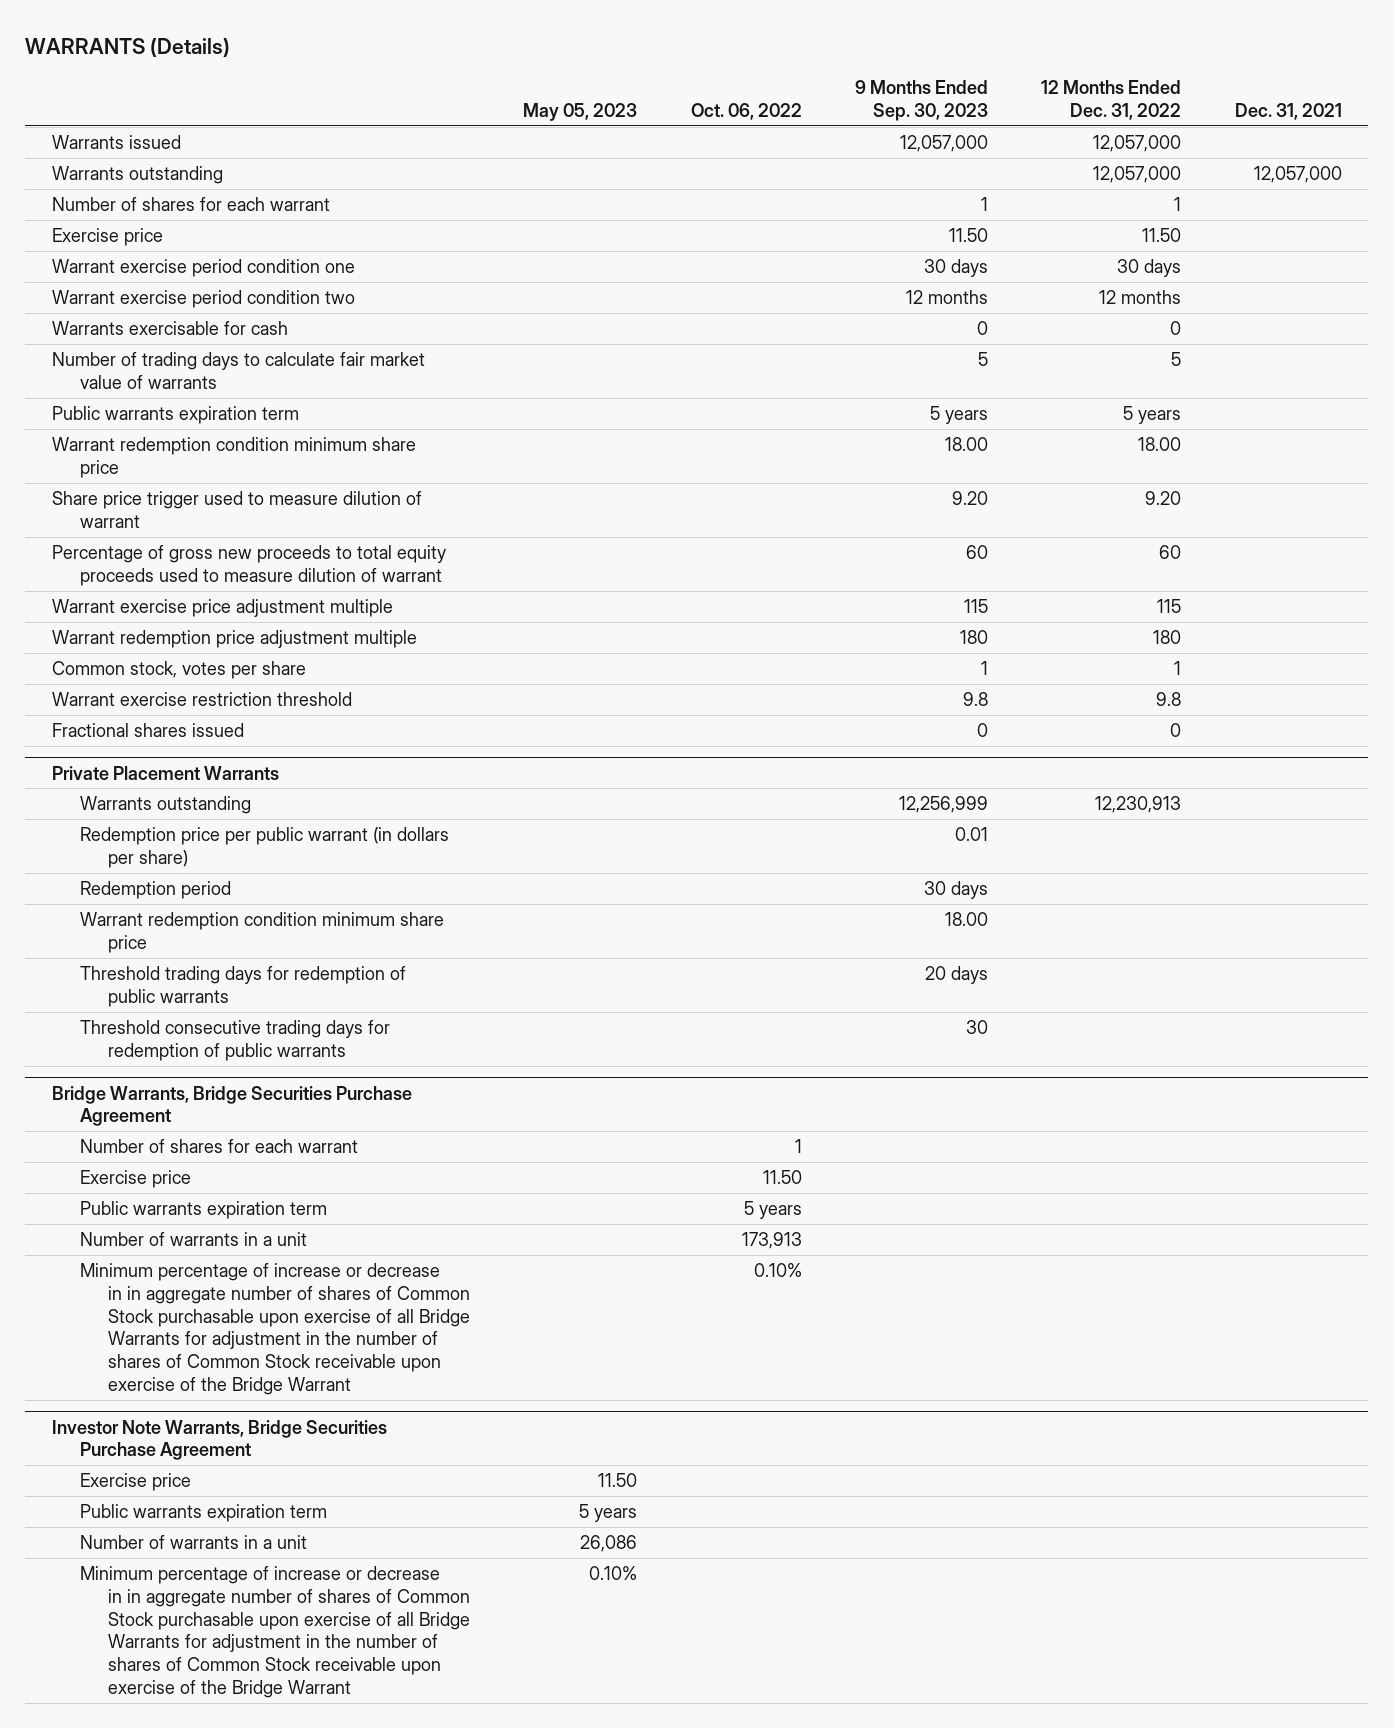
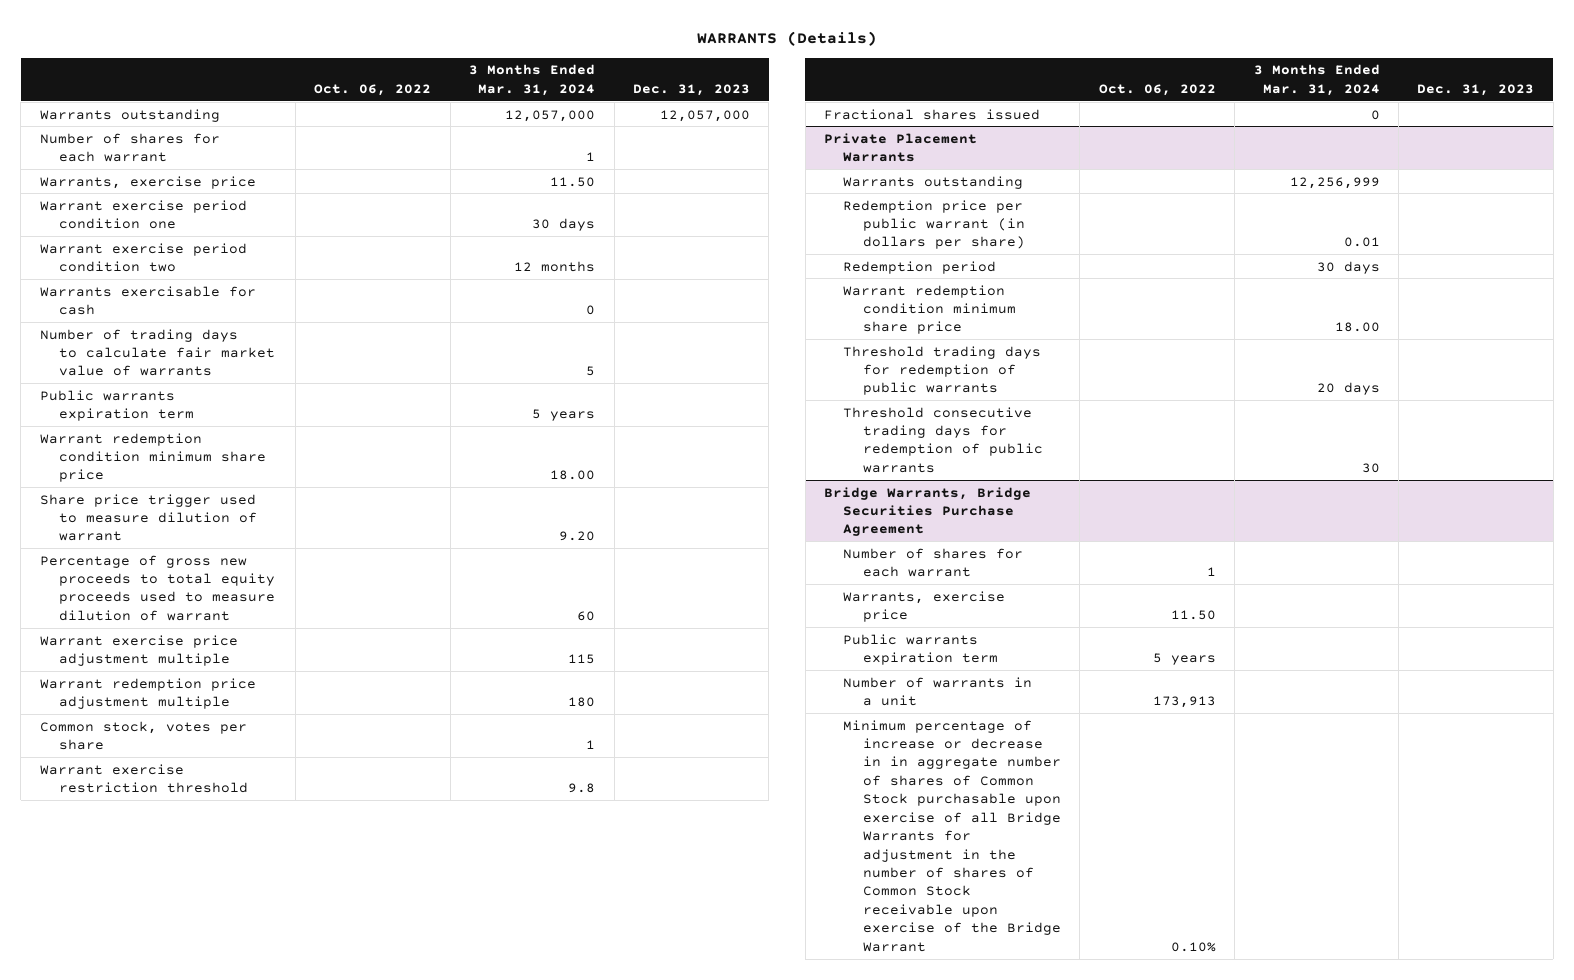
- | May 05, 2023 | Oct. 06, 2022 | 9 Months Ended Sep. 30, 2023 | 12 Months Ended Dec. 31, 2022 | Dec. 31, 2021
+ | Oct. 06, 2022 | 3 Months Ended Mar. 31, 2024 | Dec. 31, 2023
- Warrants issued | | | 12,057,000 | 12,057,000 |
- Exercise price | | | 11.50 | 11.50 |
+ Warrants, exercise price | | 11.50 |
@ Bridge Warrants, Bridge Securities Purchase Agreement
- Exercise price | | 11.50 | | |
+ Warrants, exercise price | 11.50 | |
- Investor Note Warrants, Bridge Securities Purchase Agreement
- Exercise price | 11.50 | | | |
- Public warrants expiration term | 5 years | | | |
- Number of warrants in a unit | 26,086 | | | |
- Minimum percentage of increase or decrease in in aggregate number of shares of Common Stock purchasable upon exercise of all Bridge Warrants for adjustment in the number of shares of Common Stock receivable upon exercise of the Bridge Warrant | 0.10% | | | |

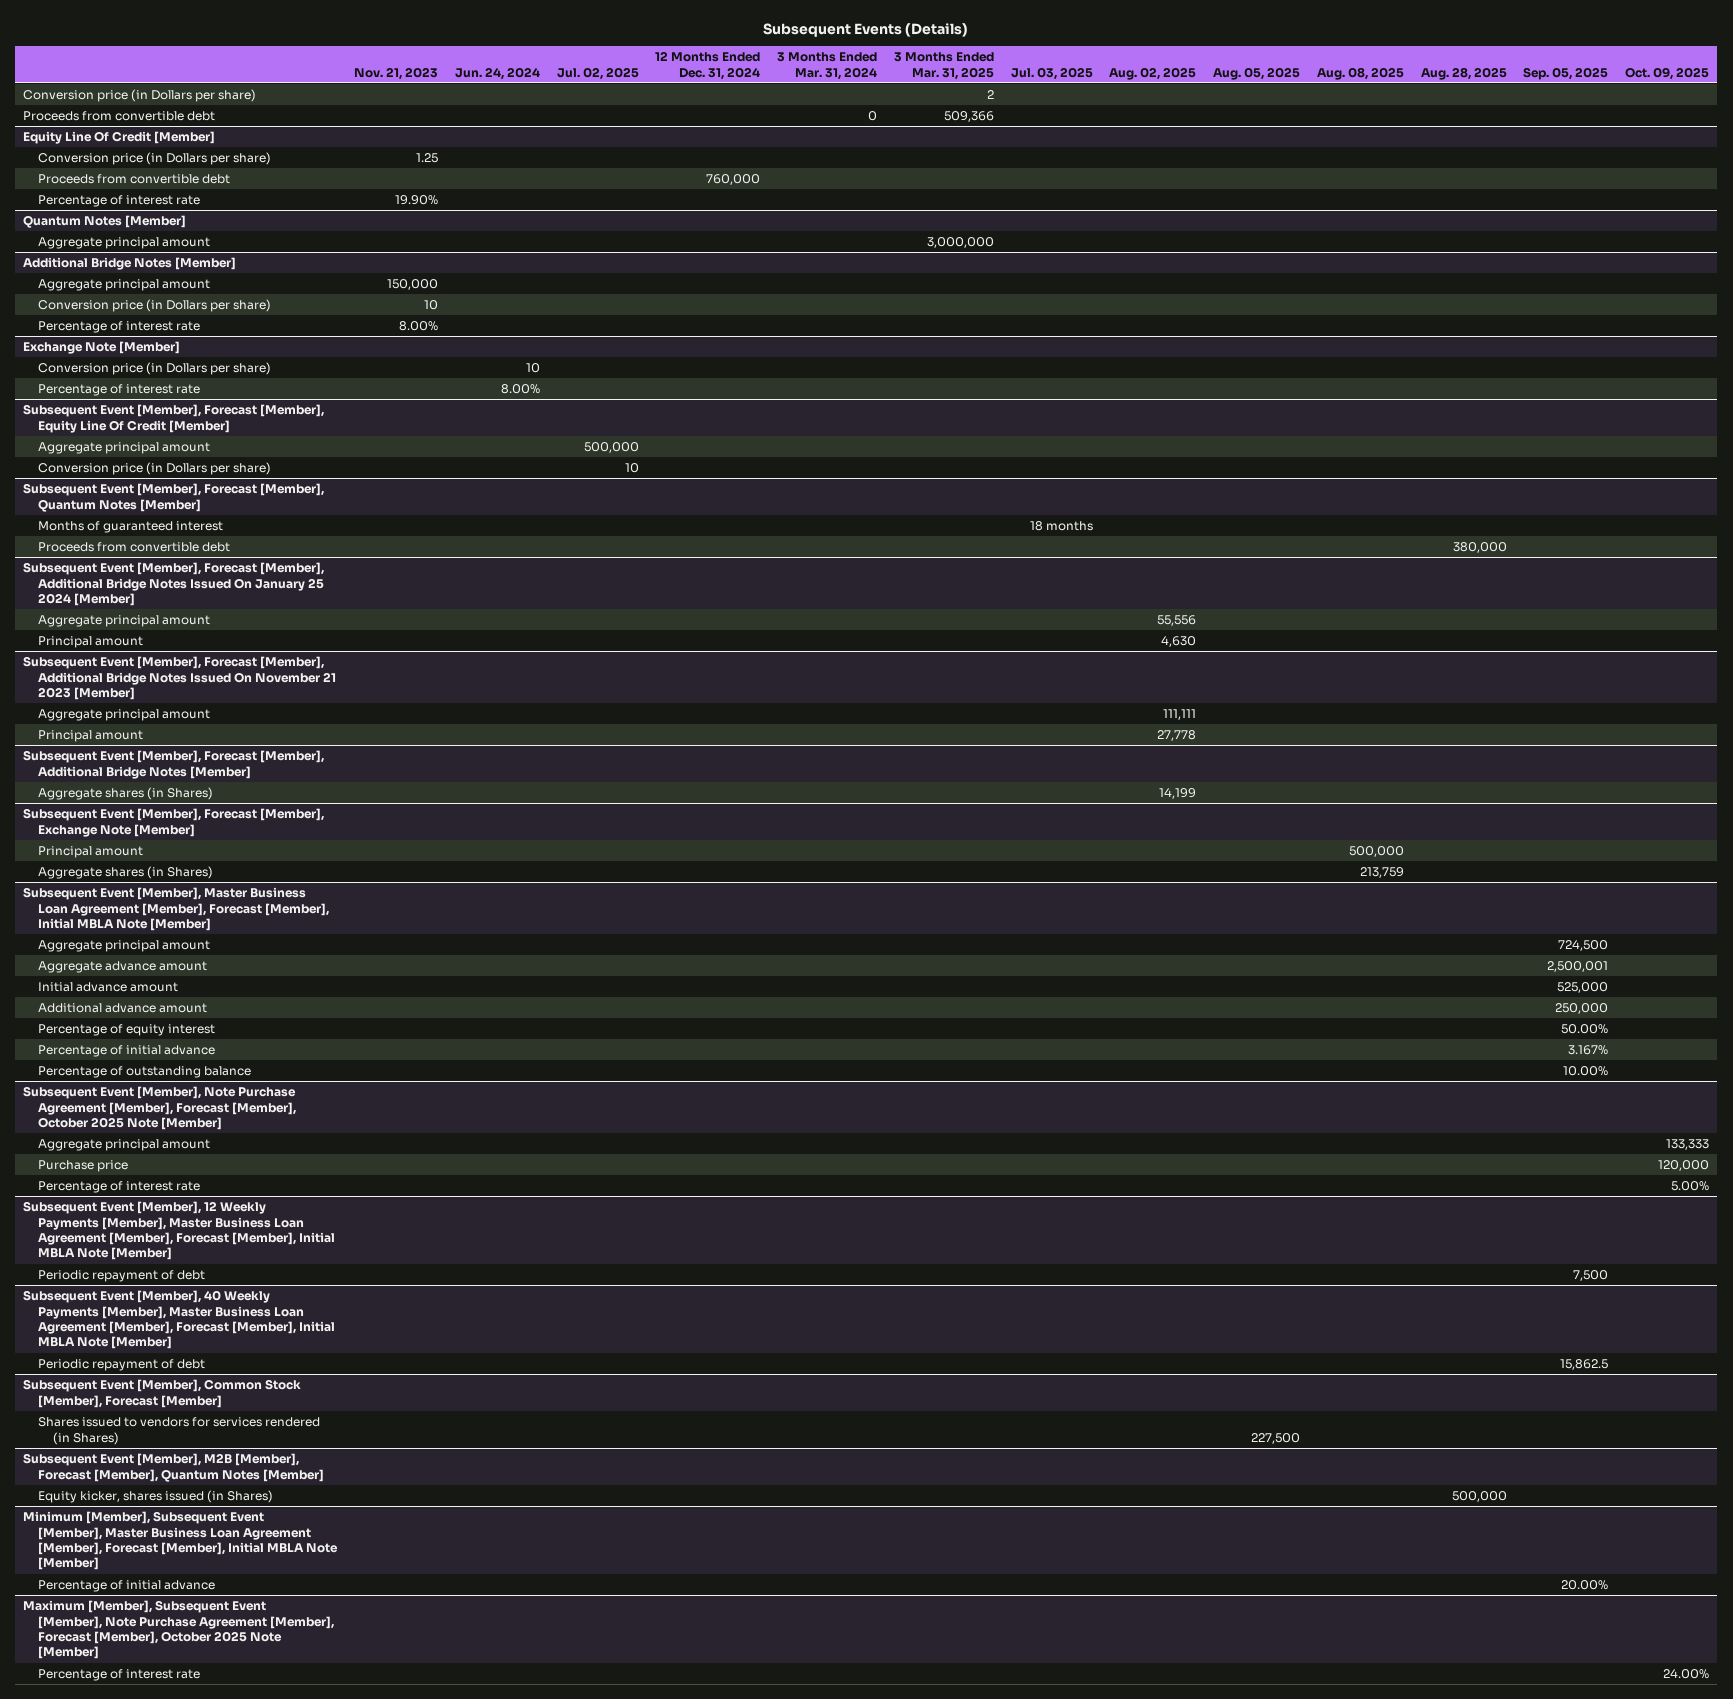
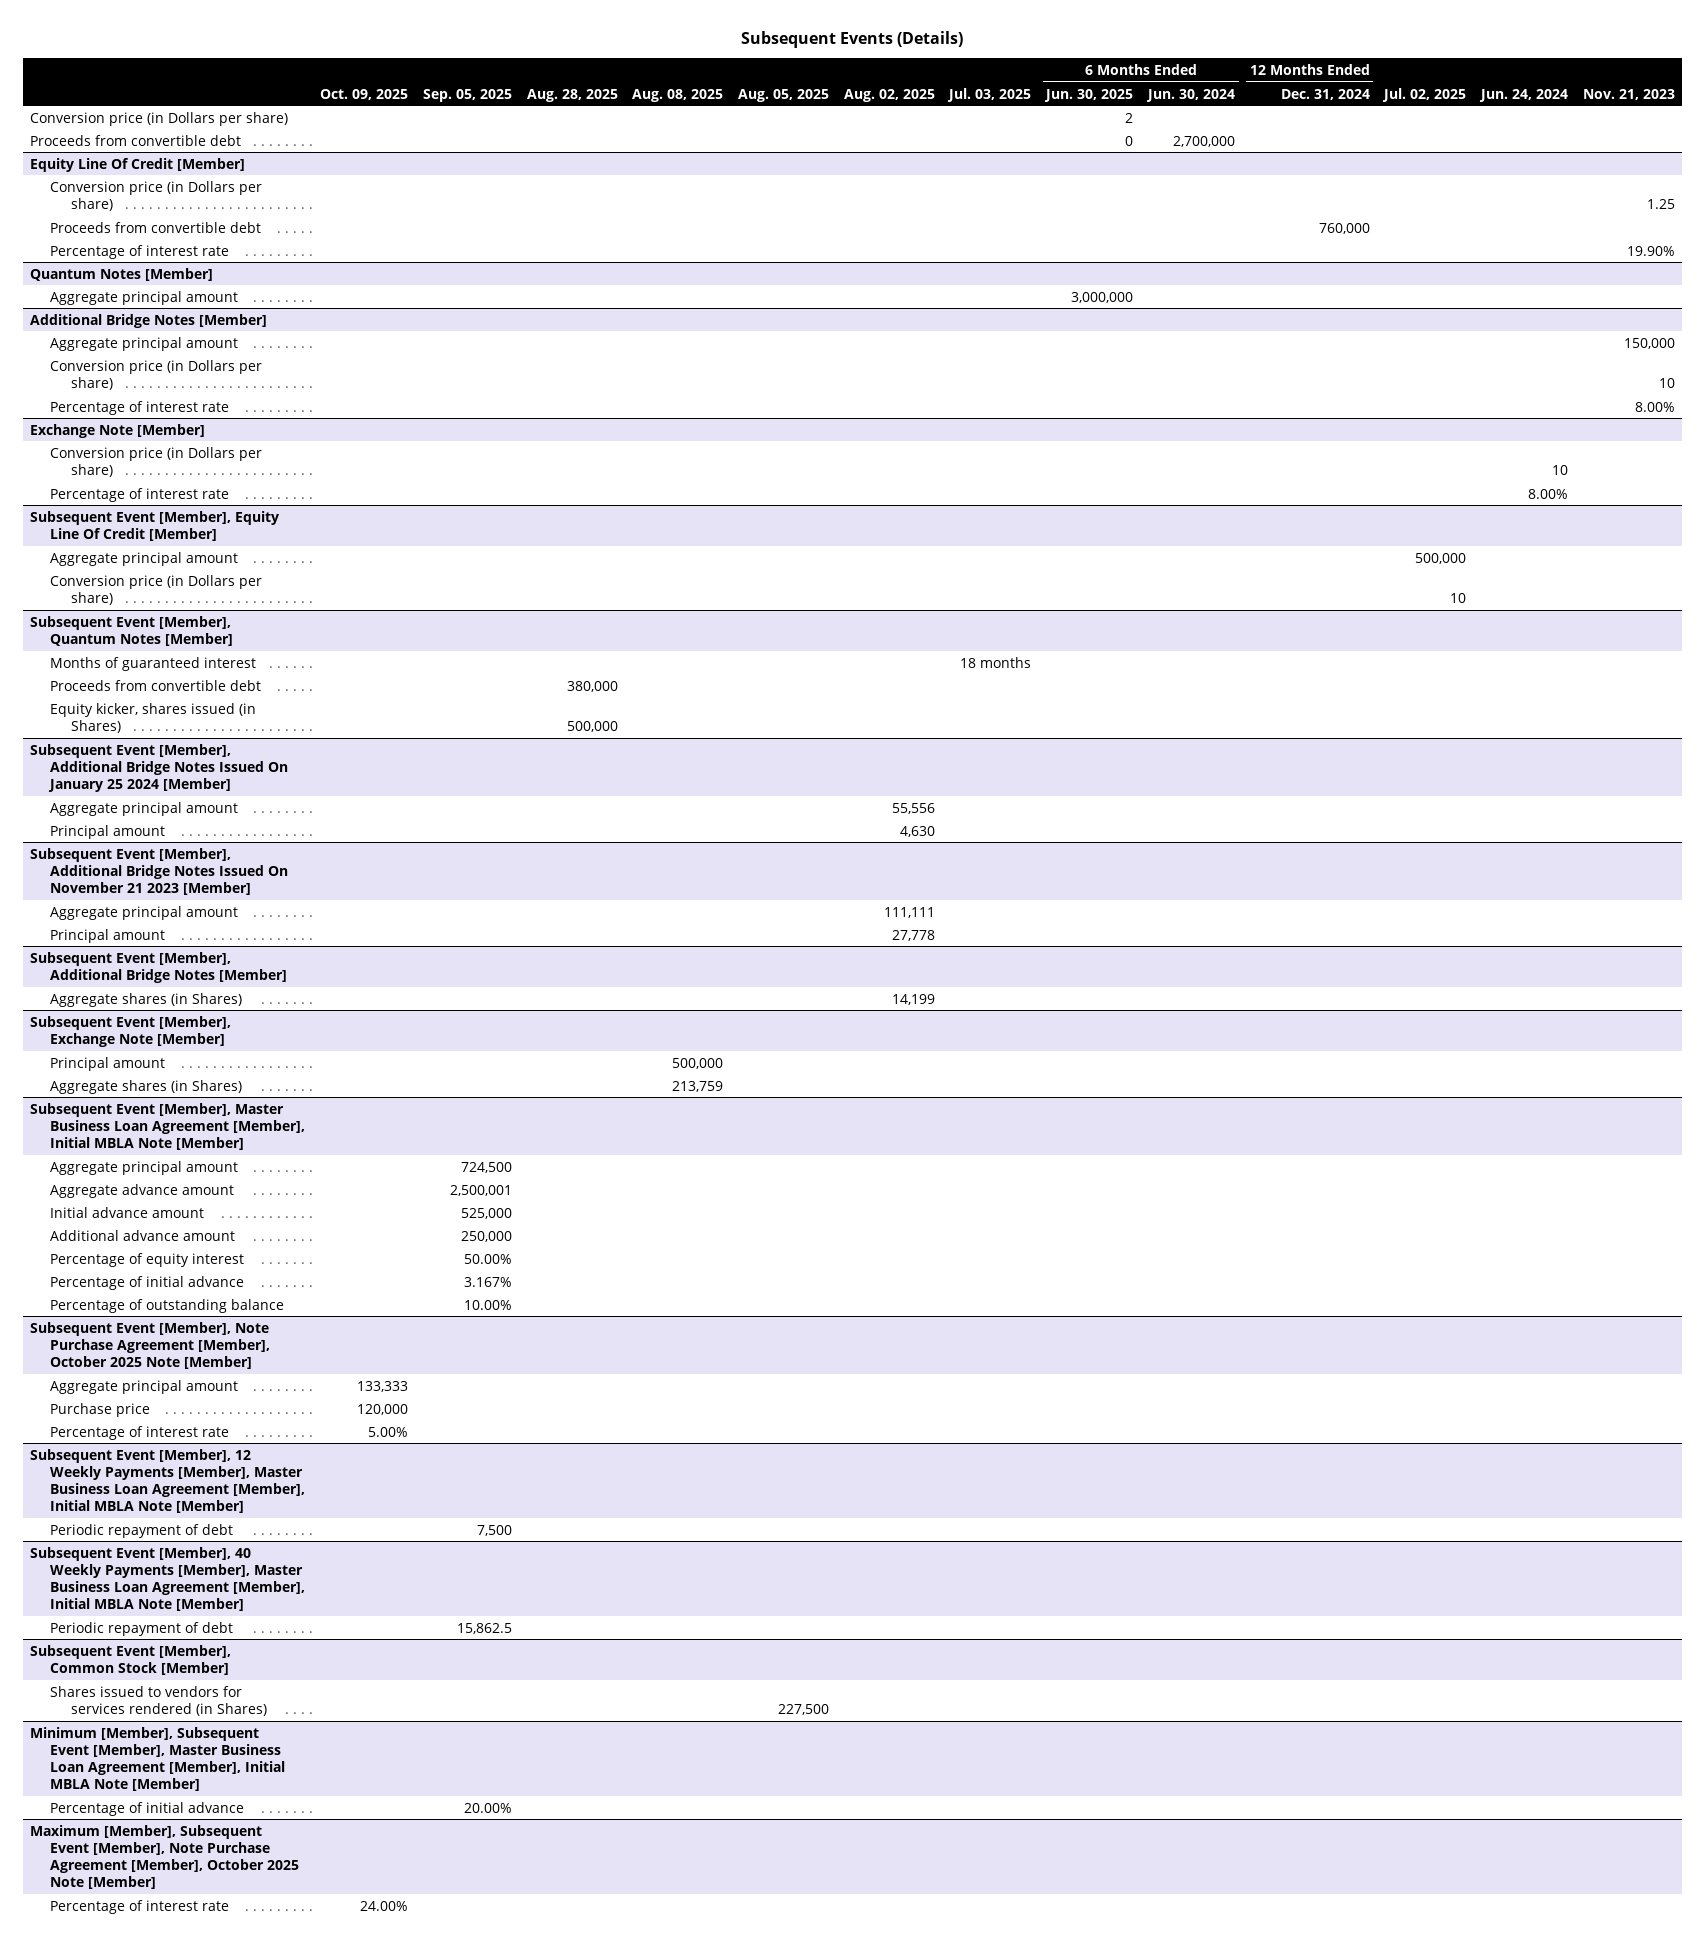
- | Nov. 21, 2023 | Jun. 24, 2024 | Jul. 02, 2025 | 12 Months Ended Dec. 31, 2024 | 3 Months Ended Mar. 31, 2024 | 3 Months Ended Mar. 31, 2025 | Jul. 03, 2025 | Aug. 02, 2025 | Aug. 05, 2025 | Aug. 08, 2025 | Aug. 28, 2025 | Sep. 05, 2025 | Oct. 09, 2025
+ | Oct. 09, 2025 | Sep. 05, 2025 | Aug. 28, 2025 | Aug. 08, 2025 | Aug. 05, 2025 | Aug. 02, 2025 | Jul. 03, 2025 | 6 Months Ended Jun. 30, 2025 | 6 Months Ended Jun. 30, 2024 | 12 Months Ended Dec. 31, 2024 | Jul. 02, 2025 | Jun. 24, 2024 | Nov. 21, 2023
- Subsequent Event [Member], Forecast [Member], Equity Line Of Credit [Member]
+ Subsequent Event [Member], Equity Line Of Credit [Member]
- Subsequent Event [Member], Forecast [Member], Quantum Notes [Member]
+ Subsequent Event [Member], Quantum Notes [Member]
- Subsequent Event [Member], Forecast [Member], Additional Bridge Notes Issued On January 25 2024 [Member]
+ Equity kicker, shares issued (in Shares) | | | 500,000 | | | | | | | | | |
+ Subsequent Event [Member], Additional Bridge Notes Issued On January 25 2024 [Member]
- Subsequent Event [Member], Forecast [Member], Additional Bridge Notes Issued On November 21 2023 [Member]
+ Subsequent Event [Member], Additional Bridge Notes Issued On November 21 2023 [Member]
- Subsequent Event [Member], Forecast [Member], Additional Bridge Notes [Member]
+ Subsequent Event [Member], Additional Bridge Notes [Member]
- Subsequent Event [Member], Forecast [Member], Exchange Note [Member]
+ Subsequent Event [Member], Exchange Note [Member]
- Subsequent Event [Member], Master Business Loan Agreement [Member], Forecast [Member], Initial MBLA Note [Member]
+ Subsequent Event [Member], Master Business Loan Agreement [Member], Initial MBLA Note [Member]
- Subsequent Event [Member], Note Purchase Agreement [Member], Forecast [Member], October 2025 Note [Member]
+ Subsequent Event [Member], Note Purchase Agreement [Member], October 2025 Note [Member]
- Subsequent Event [Member], 12 Weekly Payments [Member], Master Business Loan Agreement [Member], Forecast [Member], Initial MBLA Note [Member]
+ Subsequent Event [Member], 12 Weekly Payments [Member], Master Business Loan Agreement [Member], Initial MBLA Note [Member]
- Subsequent Event [Member], 40 Weekly Payments [Member], Master Business Loan Agreement [Member], Forecast [Member], Initial MBLA Note [Member]
+ Subsequent Event [Member], 40 Weekly Payments [Member], Master Business Loan Agreement [Member], Initial MBLA Note [Member]
- Subsequent Event [Member], Common Stock [Member], Forecast [Member]
+ Subsequent Event [Member], Common Stock [Member]
- Subsequent Event [Member], M2B [Member], Forecast [Member], Quantum Notes [Member]
- Equity kicker, shares issued (in Shares) | | | | | | | | | | | 500,000 | |
- Minimum [Member], Subsequent Event [Member], Master Business Loan Agreement [Member], Forecast [Member], Initial MBLA Note [Member]
+ Minimum [Member], Subsequent Event [Member], Master Business Loan Agreement [Member], Initial MBLA Note [Member]
- Maximum [Member], Subsequent Event [Member], Note Purchase Agreement [Member], Forecast [Member], October 2025 Note [Member]
+ Maximum [Member], Subsequent Event [Member], Note Purchase Agreement [Member], October 2025 Note [Member]

